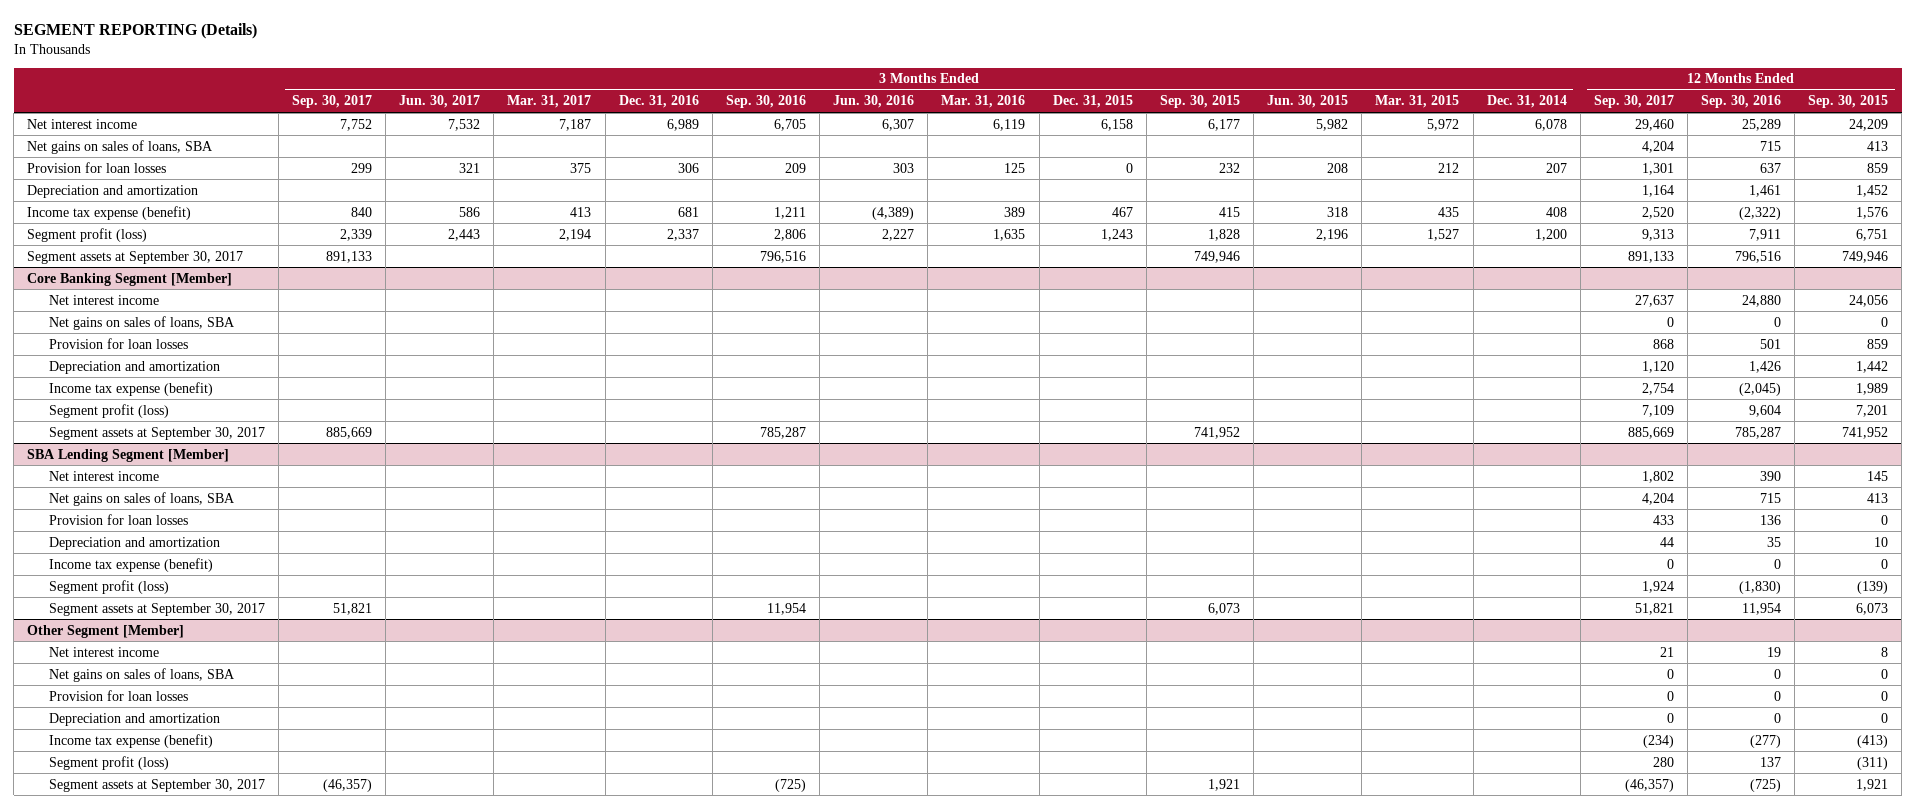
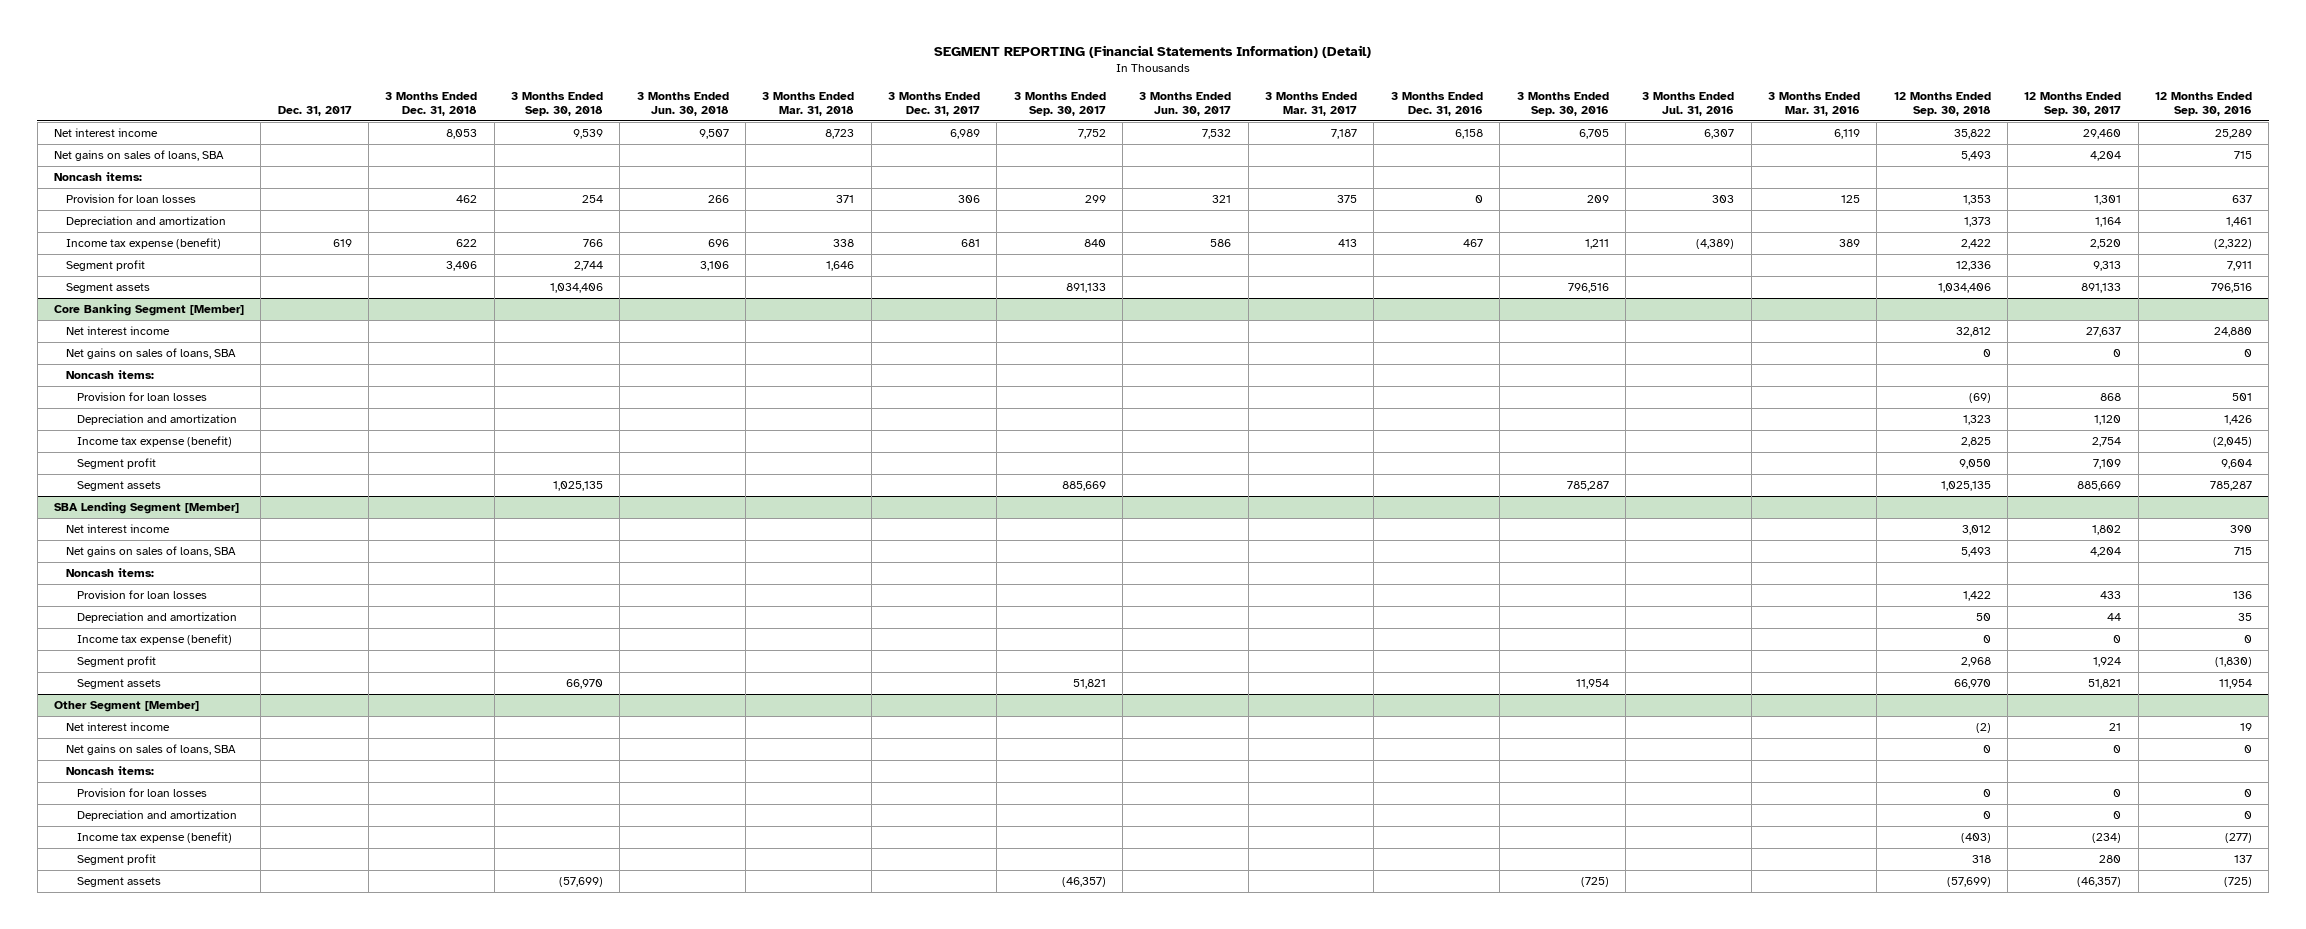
- SEGMENT REPORTING (Details)
+ SEGMENT REPORTING (Financial Statements Information) (Detail)
- | 3 Months Ended Sep. 30, 2017 | 3 Months Ended Jun. 30, 2017 | 3 Months Ended Mar. 31, 2017 | 3 Months Ended Dec. 31, 2016 | 3 Months Ended Sep. 30, 2016 | 3 Months Ended Jun. 30, 2016 | 3 Months Ended Mar. 31, 2016 | 3 Months Ended Dec. 31, 2015 | 3 Months Ended Sep. 30, 2015 | 3 Months Ended Jun. 30, 2015 | 3 Months Ended Mar. 31, 2015 | 3 Months Ended Dec. 31, 2014 | 12 Months Ended Sep. 30, 2017 | 12 Months Ended Sep. 30, 2016 | 12 Months Ended Sep. 30, 2015
+ | Dec. 31, 2017 | 3 Months Ended Dec. 31, 2018 | 3 Months Ended Sep. 30, 2018 | 3 Months Ended Jun. 30, 2018 | 3 Months Ended Mar. 31, 2018 | 3 Months Ended Dec. 31, 2017 | 3 Months Ended Sep. 30, 2017 | 3 Months Ended Jun. 30, 2017 | 3 Months Ended Mar. 31, 2017 | 3 Months Ended Dec. 31, 2016 | 3 Months Ended Sep. 30, 2016 | 3 Months Ended Jul. 31, 2016 | 3 Months Ended Mar. 31, 2016 | 12 Months Ended Sep. 30, 2018 | 12 Months Ended Sep. 30, 2017 | 12 Months Ended Sep. 30, 2016
- Net interest income | 7,752 | 7,532 | 7,187 | 6,989 | 6,705 | 6,307 | 6,119 | 6,158 | 6,177 | 5,982 | 5,972 | 6,078 | 29,460 | 25,289 | 24,209
+ Net interest income | | 8,053 | 9,539 | 9,507 | 8,723 | 6,989 | 7,752 | 7,532 | 7,187 | 6,158 | 6,705 | 6,307 | 6,119 | 35,822 | 29,460 | 25,289
- Provision for loan losses | 299 | 321 | 375 | 306 | 209 | 303 | 125 | 0 | 232 | 208 | 212 | 207 | 1,301 | 637 | 859
+ Noncash items:
+ Provision for loan losses | | 462 | 254 | 266 | 371 | 306 | 299 | 321 | 375 | 0 | 209 | 303 | 125 | 1,353 | 1,301 | 637
- Income tax expense (benefit) | 840 | 586 | 413 | 681 | 1,211 | (4,389) | 389 | 467 | 415 | 318 | 435 | 408 | 2,520 | (2,322) | 1,576
- Segment profit (loss) | 2,339 | 2,443 | 2,194 | 2,337 | 2,806 | 2,227 | 1,635 | 1,243 | 1,828 | 2,196 | 1,527 | 1,200 | 9,313 | 7,911 | 6,751
- Segment assets at September 30, 2017 | 891,133 | | | | 796,516 | | | | 749,946 | | | | 891,133 | 796,516 | 749,946
+ Income tax expense (benefit) | 619 | 622 | 766 | 696 | 338 | 681 | 840 | 586 | 413 | 467 | 1,211 | (4,389) | 389 | 2,422 | 2,520 | (2,322)
+ Segment profit | | 3,406 | 2,744 | 3,106 | 1,646 | | | | | | | | | 12,336 | 9,313 | 7,911
+ Segment assets | | | 1,034,406 | | | | 891,133 | | | | 796,516 | | | 1,034,406 | 891,133 | 796,516
@ Core Banking Segment [Member]
+ Noncash items:
- Segment profit (loss) | | | | | | | | | | | | | 7,109 | 9,604 | 7,201
- Segment assets at September 30, 2017 | 885,669 | | | | 785,287 | | | | 741,952 | | | | 885,669 | 785,287 | 741,952
+ Segment profit | | | | | | | | | | | | | | 9,050 | 7,109 | 9,604
+ Segment assets | | | 1,025,135 | | | | 885,669 | | | | 785,287 | | | 1,025,135 | 885,669 | 785,287
@ SBA Lending Segment [Member]
+ Noncash items:
- Segment profit (loss) | | | | | | | | | | | | | 1,924 | (1,830) | (139)
- Segment assets at September 30, 2017 | 51,821 | | | | 11,954 | | | | 6,073 | | | | 51,821 | 11,954 | 6,073
+ Segment profit | | | | | | | | | | | | | | 2,968 | 1,924 | (1,830)
+ Segment assets | | | 66,970 | | | | 51,821 | | | | 11,954 | | | 66,970 | 51,821 | 11,954
@ Other Segment [Member]
+ Noncash items:
- Segment profit (loss) | | | | | | | | | | | | | 280 | 137 | (311)
- Segment assets at September 30, 2017 | (46,357) | | | | (725) | | | | 1,921 | | | | (46,357) | (725) | 1,921
+ Segment profit | | | | | | | | | | | | | | 318 | 280 | 137
+ Segment assets | | | (57,699) | | | | (46,357) | | | | (725) | | | (57,699) | (46,357) | (725)

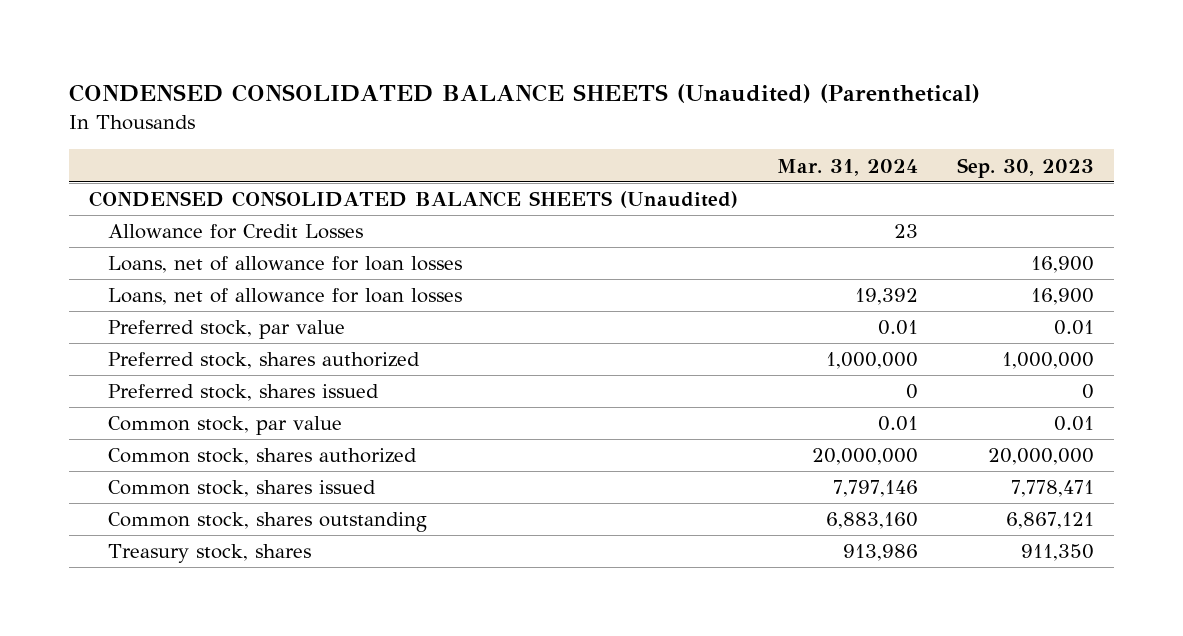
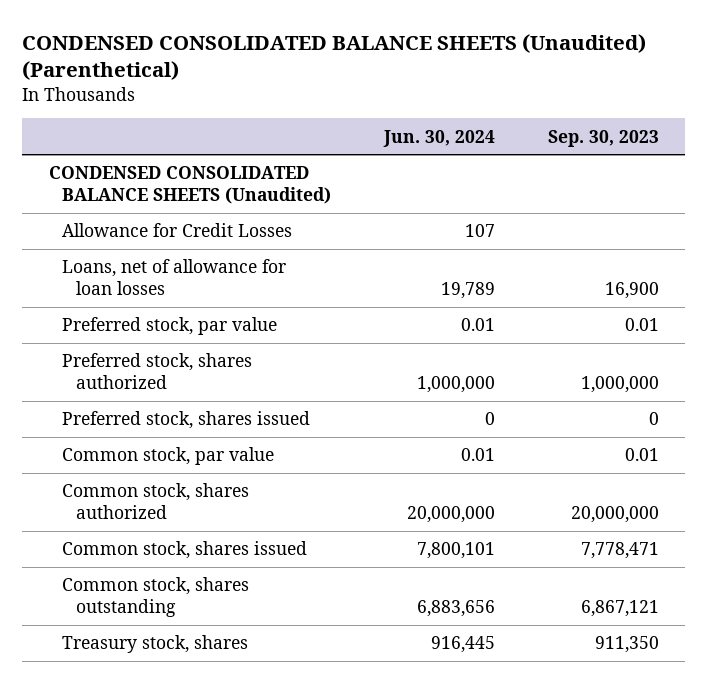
- | Mar. 31, 2024 | Sep. 30, 2023
+ | Jun. 30, 2024 | Sep. 30, 2023
- Loans, net of allowance for loan losses | 19,392 | 16,900

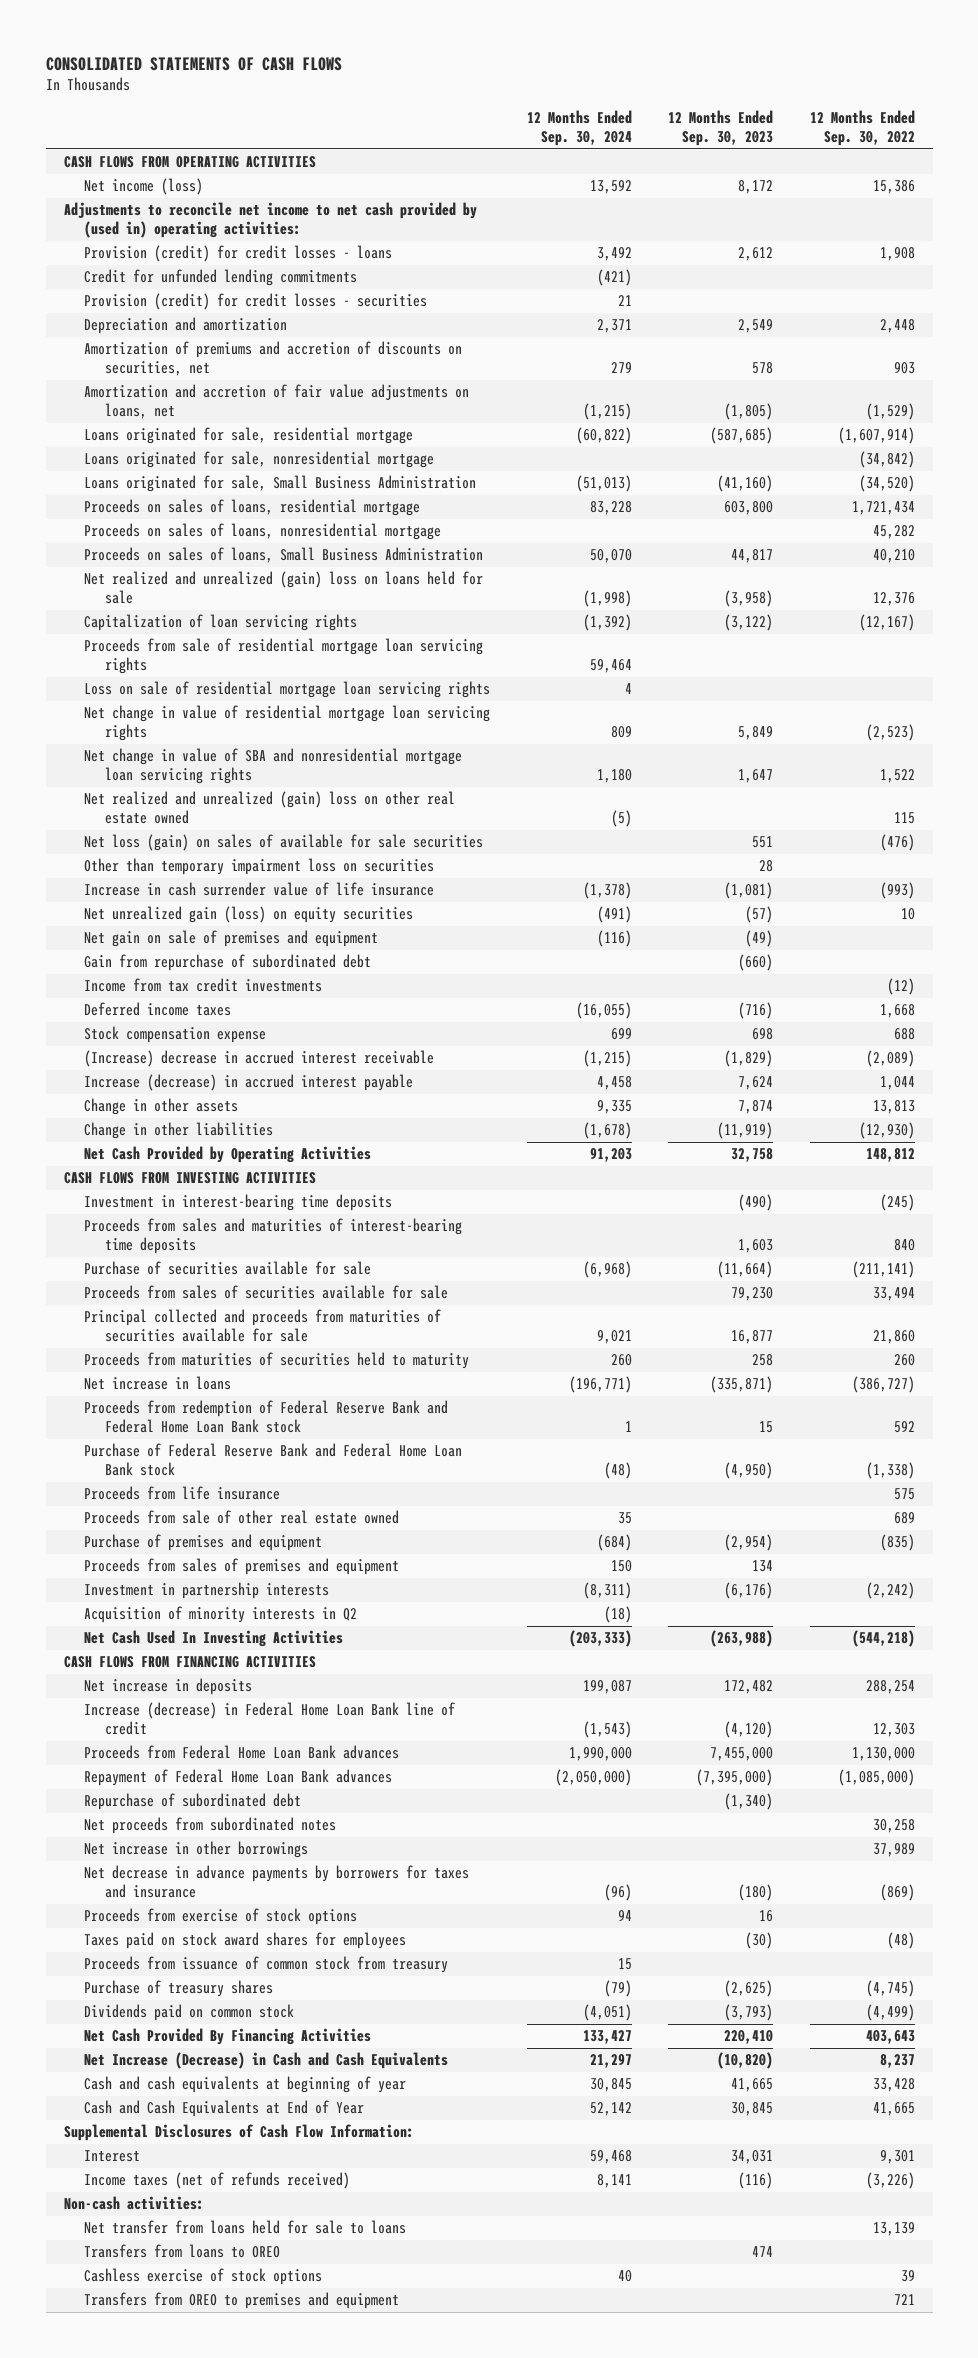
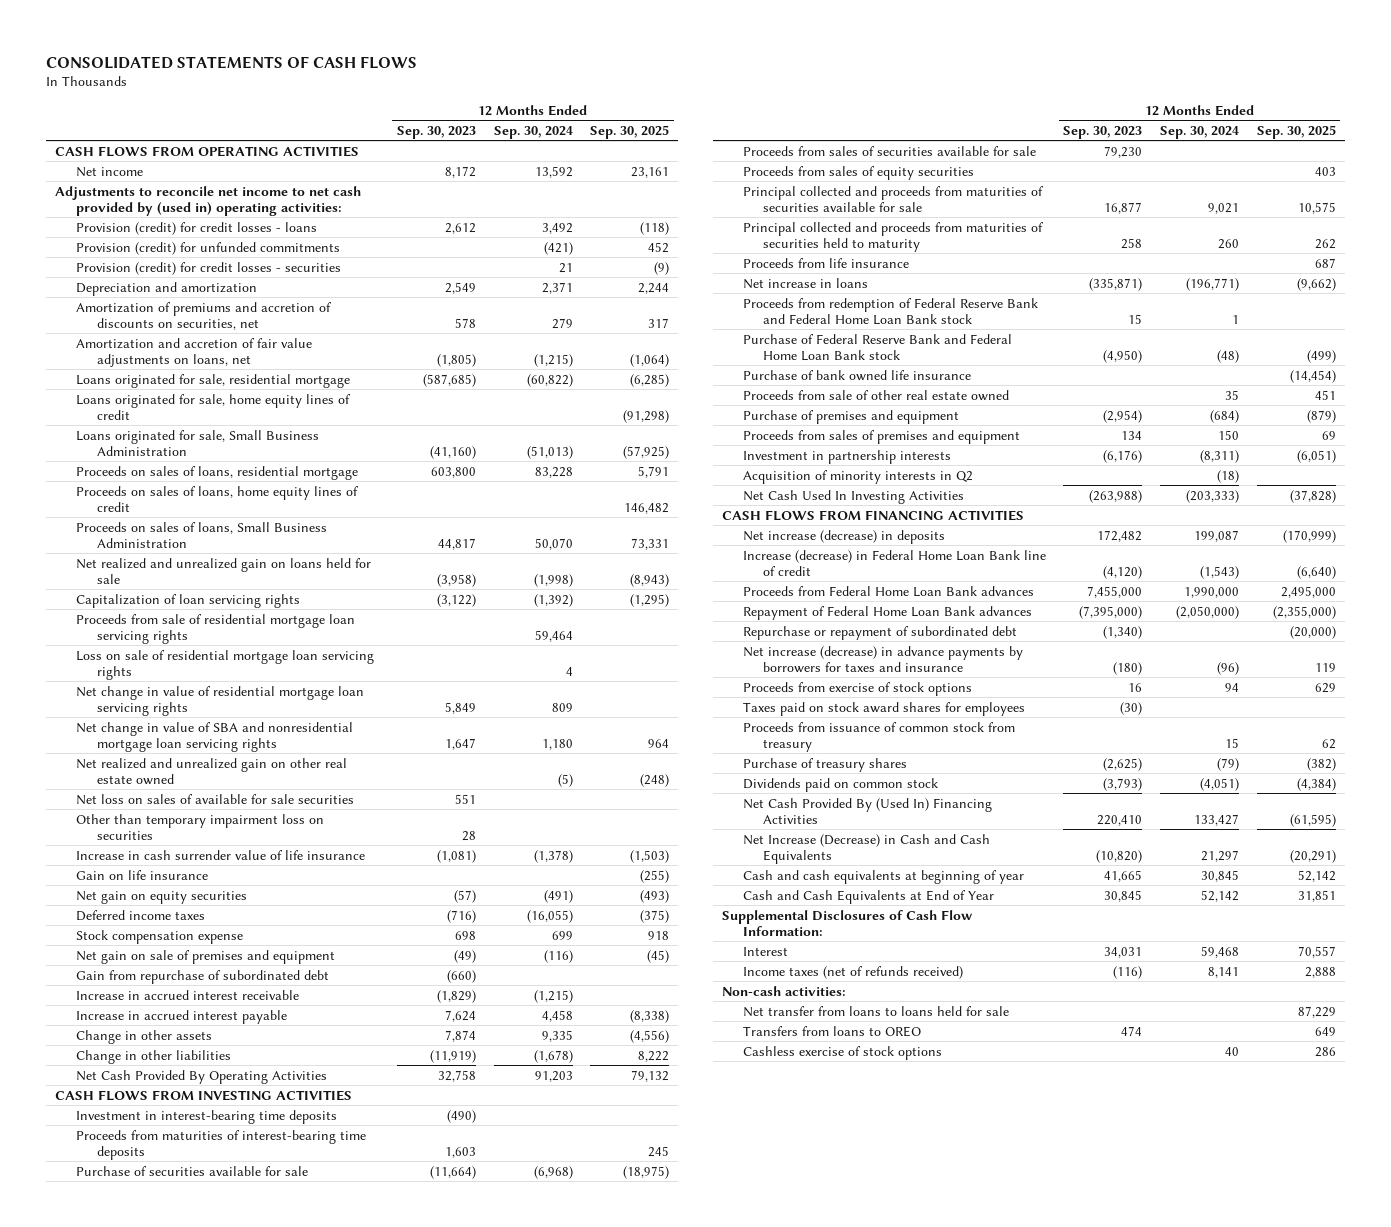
- | 12 Months Ended Sep. 30, 2024 | 12 Months Ended Sep. 30, 2023 | 12 Months Ended Sep. 30, 2022
+ | 12 Months Ended Sep. 30, 2023 | 12 Months Ended Sep. 30, 2024 | 12 Months Ended Sep. 30, 2025
- Net income (loss) | 13,592 | 8,172 | 15,386
+ Net income | 8,172 | 13,592 | 23,161
- Credit for unfunded lending commitments | (421) | |
+ Provision (credit) for unfunded commitments | | (421) | 452
- Loans originated for sale, nonresidential mortgage | | | (34,842)
+ Loans originated for sale, home equity lines of credit | | | (91,298)
- Proceeds on sales of loans, nonresidential mortgage | | | 45,282
+ Proceeds on sales of loans, home equity lines of credit | | | 146,482
- Net realized and unrealized (gain) loss on loans held for sale | (1,998) | (3,958) | 12,376
+ Net realized and unrealized gain on loans held for sale | (3,958) | (1,998) | (8,943)
- Net realized and unrealized (gain) loss on other real estate owned | (5) | | 115
- Net loss (gain) on sales of available for sale securities | | 551 | (476)
+ Net realized and unrealized gain on other real estate owned | | (5) | (248)
+ Net loss on sales of available for sale securities | 551 | |
- Net unrealized gain (loss) on equity securities | (491) | (57) | 10
- Income from tax credit investments | | | (12)
+ Gain on life insurance | | | (255)
+ Net gain on equity securities | (57) | (491) | (493)
- (Increase) decrease in accrued interest receivable | (1,215) | (1,829) | (2,089)
- Increase (decrease) in accrued interest payable | 4,458 | 7,624 | 1,044
moved down: Net gain on sale of premises and equipment | (49) | (116) | (45)
moved down: Gain from repurchase of subordinated debt | (660) | |
+ Increase in accrued interest receivable | (1,829) | (1,215) |
+ Increase in accrued interest payable | 7,624 | 4,458 | (8,338)
- Net Cash Provided by Operating Activities | 91,203 | 32,758 | 148,812
+ Net Cash Provided By Operating Activities | 32,758 | 91,203 | 79,132
- Proceeds from sales and maturities of interest-bearing time deposits | | 1,603 | 840
+ Proceeds from maturities of interest-bearing time deposits | 1,603 | | 245
+ Proceeds from sales of equity securities | | | 403
- Proceeds from maturities of securities held to maturity | 260 | 258 | 260
+ Principal collected and proceeds from maturities of securities held to maturity | 258 | 260 | 262
moved up: Proceeds from life insurance | | | 687
+ Purchase of bank owned life insurance | | | (14,454)
- Net increase in deposits | 199,087 | 172,482 | 288,254
+ Net increase (decrease) in deposits | 172,482 | 199,087 | (170,999)
- Repurchase of subordinated debt | | (1,340) |
- Net proceeds from subordinated notes | | | 30,258
- Net increase in other borrowings | | | 37,989
- Net decrease in advance payments by borrowers for taxes and insurance | (96) | (180) | (869)
+ Repurchase or repayment of subordinated debt | (1,340) | | (20,000)
+ Net increase (decrease) in advance payments by borrowers for taxes and insurance | (180) | (96) | 119
- Net Cash Provided By Financing Activities | 133,427 | 220,410 | 403,643
+ Net Cash Provided By (Used In) Financing Activities | 220,410 | 133,427 | (61,595)
- Net transfer from loans held for sale to loans | | | 13,139
+ Net transfer from loans to loans held for sale | | | 87,229
- Transfers from OREO to premises and equipment | | | 721

